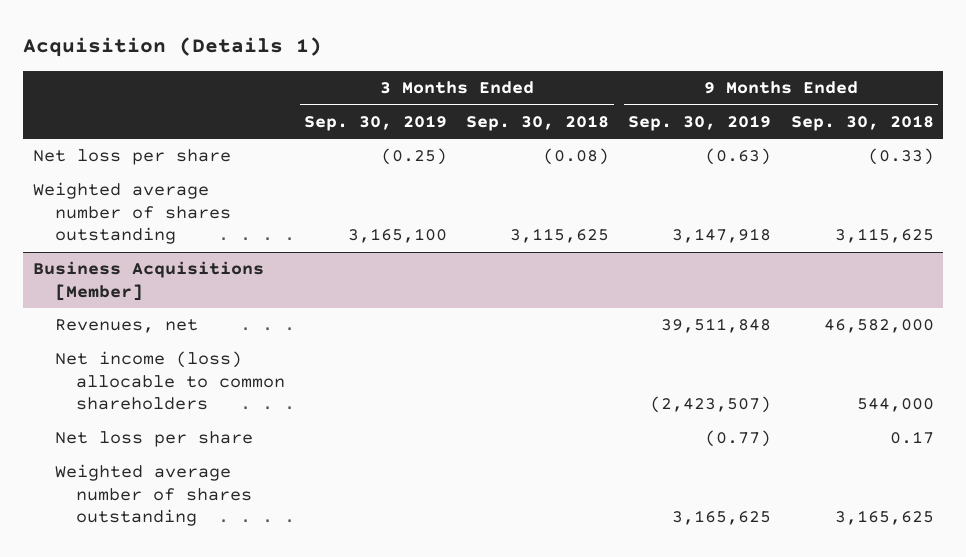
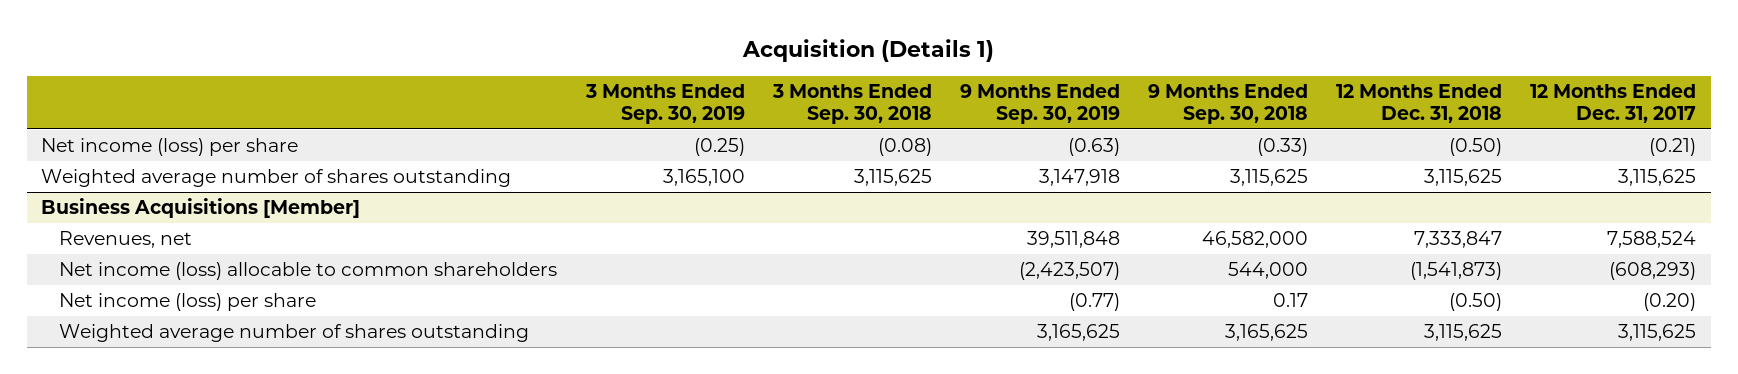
- | 3 Months Ended Sep. 30, 2019 | 3 Months Ended Sep. 30, 2018 | 9 Months Ended Sep. 30, 2019 | 9 Months Ended Sep. 30, 2018
+ | 3 Months Ended Sep. 30, 2019 | 3 Months Ended Sep. 30, 2018 | 9 Months Ended Sep. 30, 2019 | 9 Months Ended Sep. 30, 2018 | 12 Months Ended Dec. 31, 2018 | 12 Months Ended Dec. 31, 2017
- Net loss per share | (0.25) | (0.08) | (0.63) | (0.33)
+ Net income (loss) per share | (0.25) | (0.08) | (0.63) | (0.33) | (0.50) | (0.21)
@ Business Acquisitions [Member]
- Net loss per share | | | (0.77) | 0.17
+ Net income (loss) per share | | | (0.77) | 0.17 | (0.50) | (0.20)

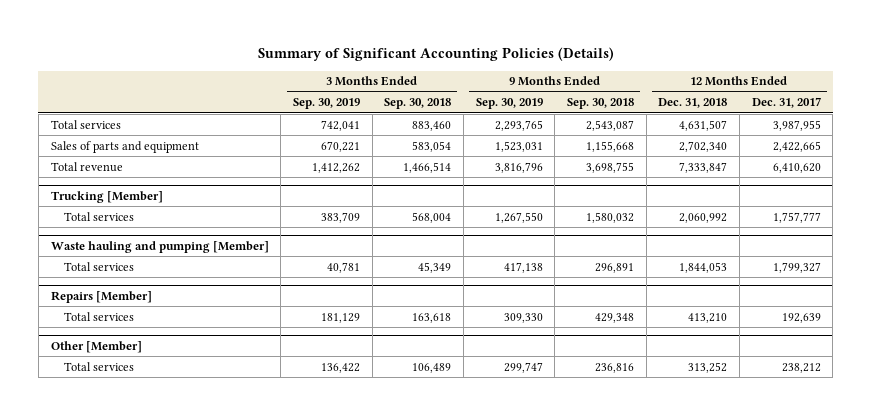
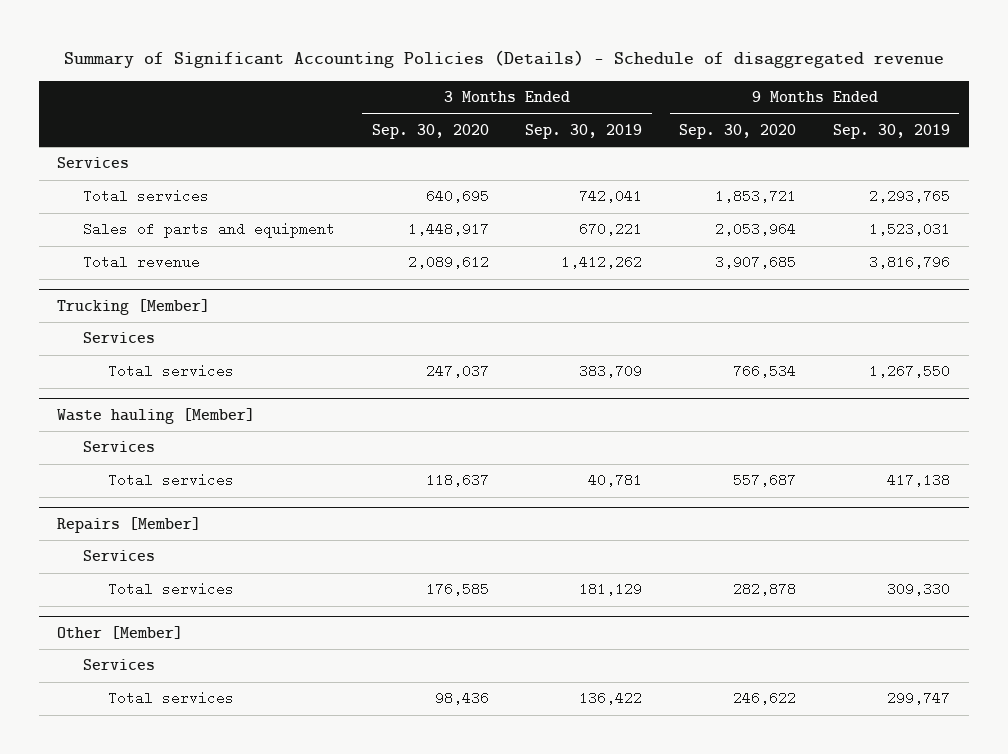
- Summary of Significant Accounting Policies (Details)
+ Summary of Significant Accounting Policies (Details) - Schedule of disaggregated revenue
- | 3 Months Ended Sep. 30, 2019 | 3 Months Ended Sep. 30, 2018 | 9 Months Ended Sep. 30, 2019 | 9 Months Ended Sep. 30, 2018 | 12 Months Ended Dec. 31, 2018 | 12 Months Ended Dec. 31, 2017
+ | 3 Months Ended Sep. 30, 2020 | 3 Months Ended Sep. 30, 2019 | 9 Months Ended Sep. 30, 2020 | 9 Months Ended Sep. 30, 2019
+ Services
@ Trucking [Member]
+ Services
- Waste hauling and pumping [Member]
+ Waste hauling [Member]
+ Services
@ Repairs [Member]
+ Services
@ Other [Member]
+ Services

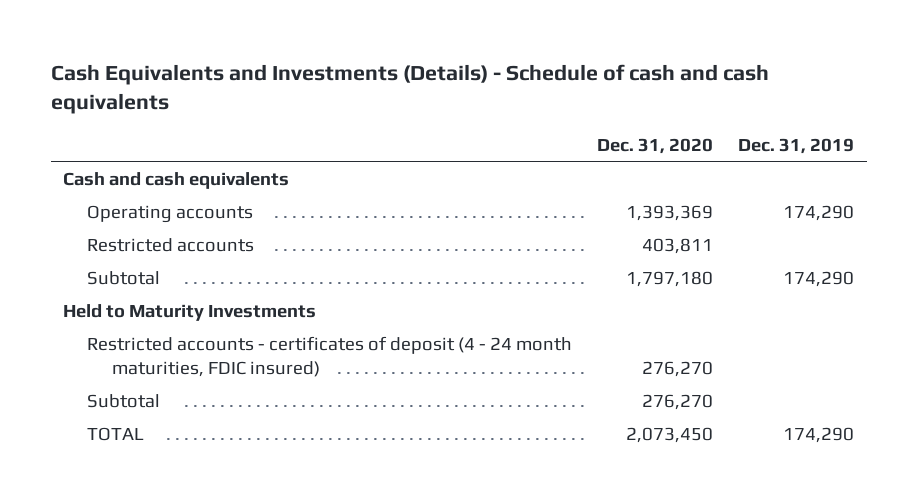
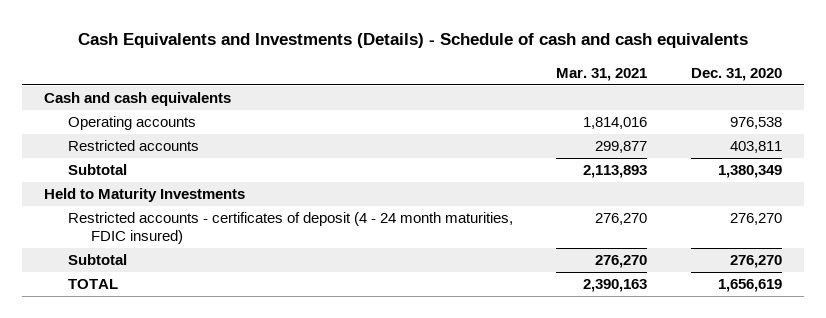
- | Dec. 31, 2020 | Dec. 31, 2019
+ | Mar. 31, 2021 | Dec. 31, 2020
- Operating accounts | 1,393,369 | 174,290
+ Operating accounts | 1,814,016 | 976,538
- Subtotal | 1,797,180 | 174,290
+ Subtotal | 2,113,893 | 1,380,349
- TOTAL | 2,073,450 | 174,290
+ TOTAL | 2,390,163 | 1,656,619

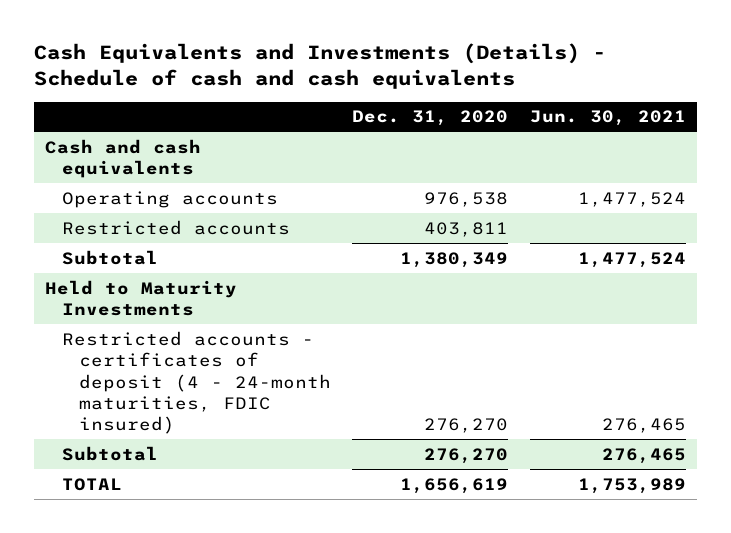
- | Mar. 31, 2021 | Dec. 31, 2020
+ | Dec. 31, 2020 | Jun. 30, 2021
- Restricted accounts - certificates of deposit (4 - 24 month maturities, FDIC insured) | 276,270 | 276,270
+ Restricted accounts - certificates of deposit (4 - 24-month maturities, FDIC insured) | 276,270 | 276,465

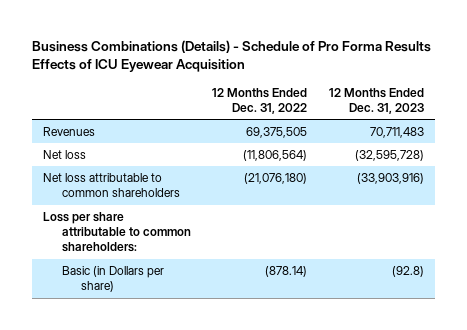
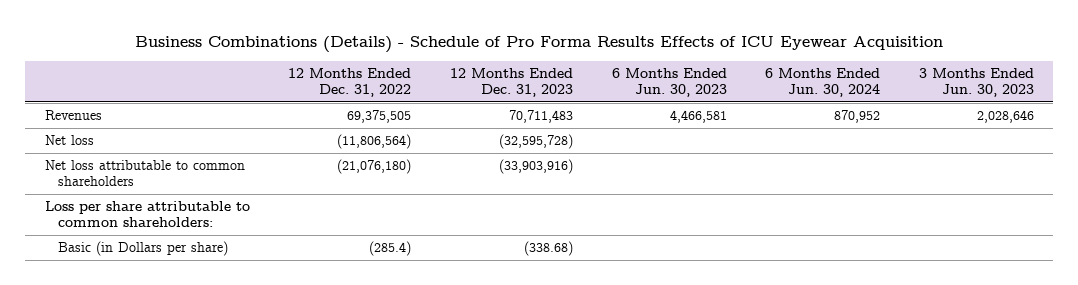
- | 12 Months Ended Dec. 31, 2022 | 12 Months Ended Dec. 31, 2023
+ | 12 Months Ended Dec. 31, 2022 | 12 Months Ended Dec. 31, 2023 | 6 Months Ended Jun. 30, 2023 | 6 Months Ended Jun. 30, 2024 | 3 Months Ended Jun. 30, 2023
- Basic (in Dollars per share) | (878.14) | (92.8)
+ Basic (in Dollars per share) | (285.4) | (338.68) | | |

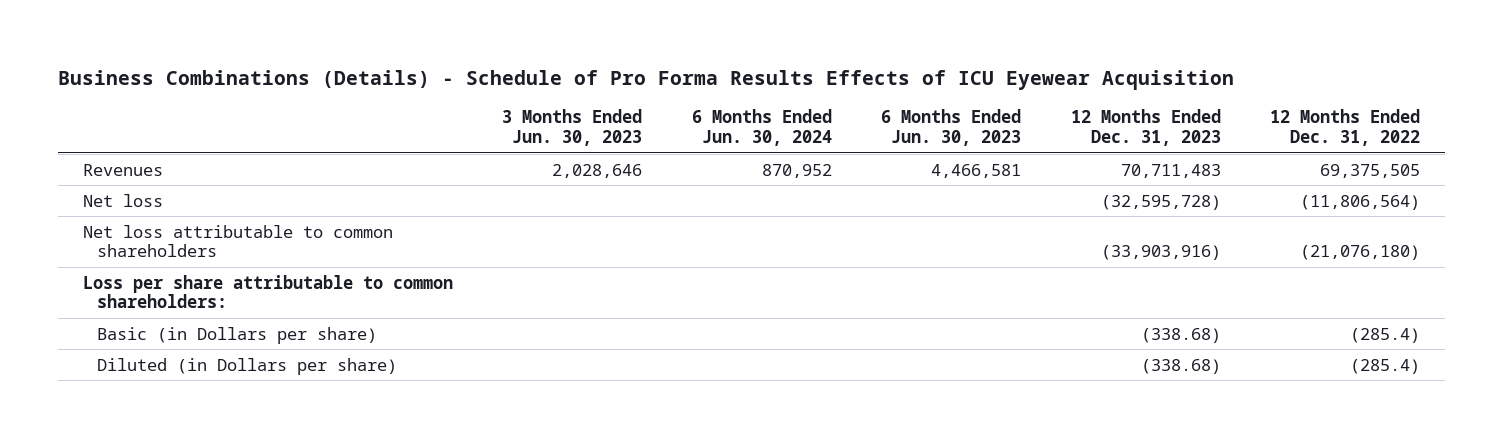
- | 12 Months Ended Dec. 31, 2022 | 12 Months Ended Dec. 31, 2023 | 6 Months Ended Jun. 30, 2023 | 6 Months Ended Jun. 30, 2024 | 3 Months Ended Jun. 30, 2023
+ | 3 Months Ended Jun. 30, 2023 | 6 Months Ended Jun. 30, 2024 | 6 Months Ended Jun. 30, 2023 | 12 Months Ended Dec. 31, 2023 | 12 Months Ended Dec. 31, 2022
+ Diluted (in Dollars per share) | | | | (338.68) | (285.4)

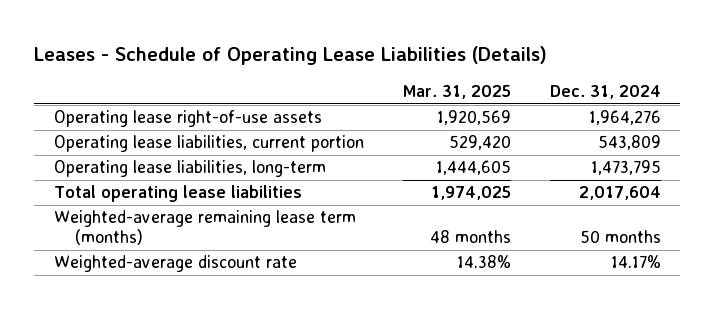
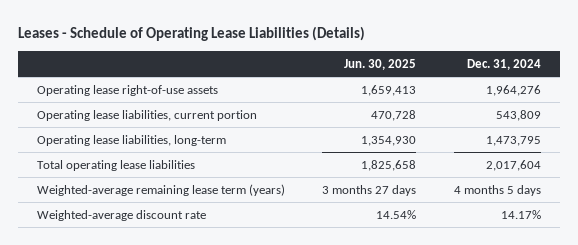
- | Mar. 31, 2025 | Dec. 31, 2024
+ | Jun. 30, 2025 | Dec. 31, 2024
- Weighted-average remaining lease term (months) | 48 months | 50 months
+ Weighted-average remaining lease term (years) | 3 months 27 days | 4 months 5 days

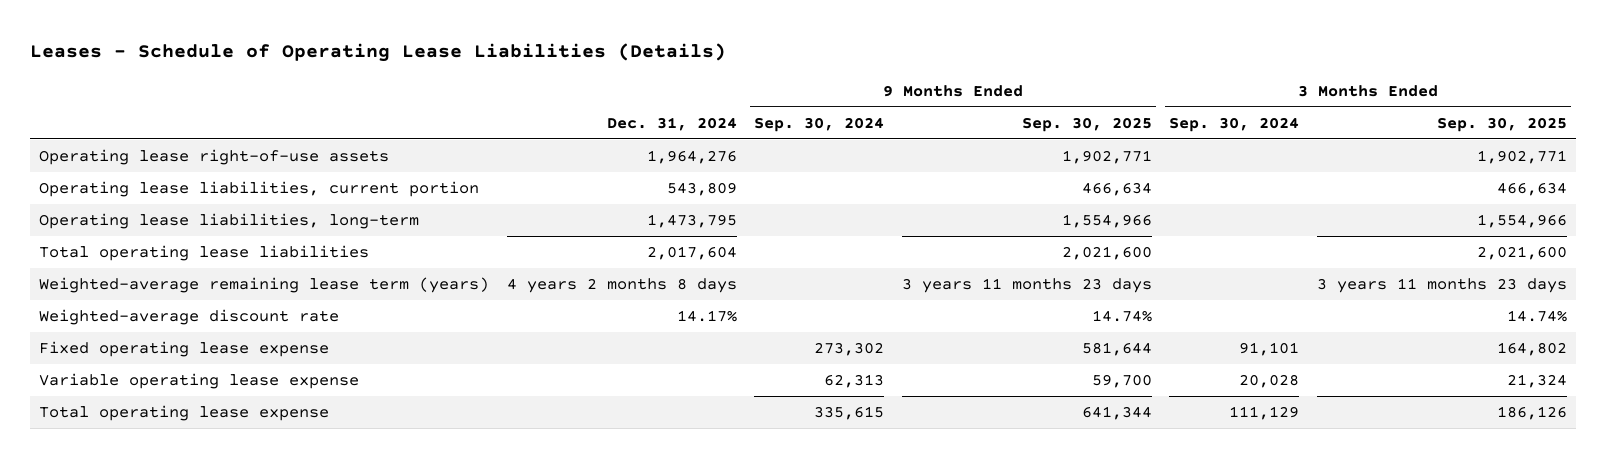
- | Jun. 30, 2025 | Dec. 31, 2024
+ | Dec. 31, 2024 | 9 Months Ended Sep. 30, 2024 | 9 Months Ended Sep. 30, 2025 | 3 Months Ended Sep. 30, 2024 | 3 Months Ended Sep. 30, 2025
- Weighted-average remaining lease term (years) | 3 months 27 days | 4 months 5 days
+ Weighted-average remaining lease term (years) | 4 years 2 months 8 days | | 3 years 11 months 23 days | | 3 years 11 months 23 days
+ Fixed operating lease expense | | 273,302 | 581,644 | 91,101 | 164,802
+ Variable operating lease expense | | 62,313 | 59,700 | 20,028 | 21,324
+ Total operating lease expense | | 335,615 | 641,344 | 111,129 | 186,126

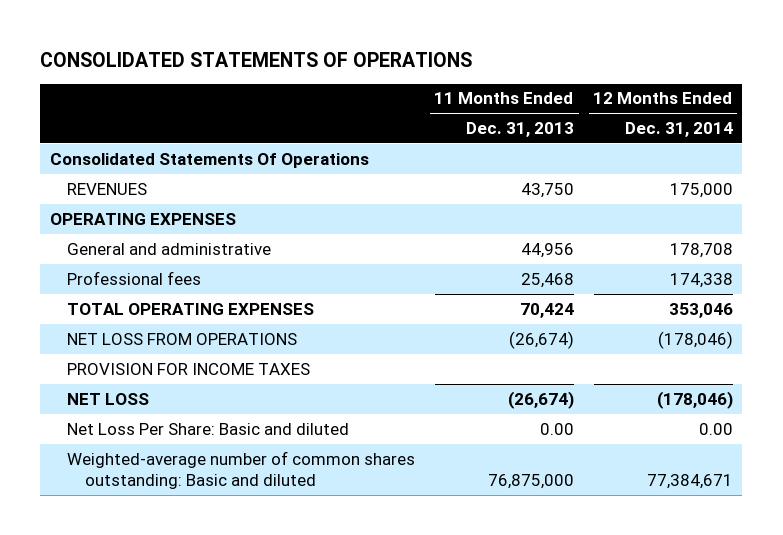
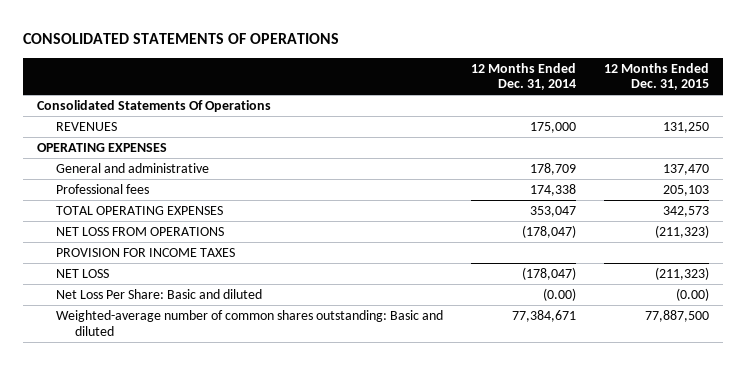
- | 11 Months Ended Dec. 31, 2013 | 12 Months Ended Dec. 31, 2014
+ | 12 Months Ended Dec. 31, 2014 | 12 Months Ended Dec. 31, 2015
- General and administrative | 44,956 | 178,708
+ General and administrative | 178,709 | 137,470
- TOTAL OPERATING EXPENSES | 70,424 | 353,046
- NET LOSS FROM OPERATIONS | (26,674) | (178,046)
+ TOTAL OPERATING EXPENSES | 353,047 | 342,573
+ NET LOSS FROM OPERATIONS | (178,047) | (211,323)
- NET LOSS | (26,674) | (178,046)
- Net Loss Per Share: Basic and diluted | 0.00 | 0.00
+ NET LOSS | (178,047) | (211,323)
+ Net Loss Per Share: Basic and diluted | (0.00) | (0.00)

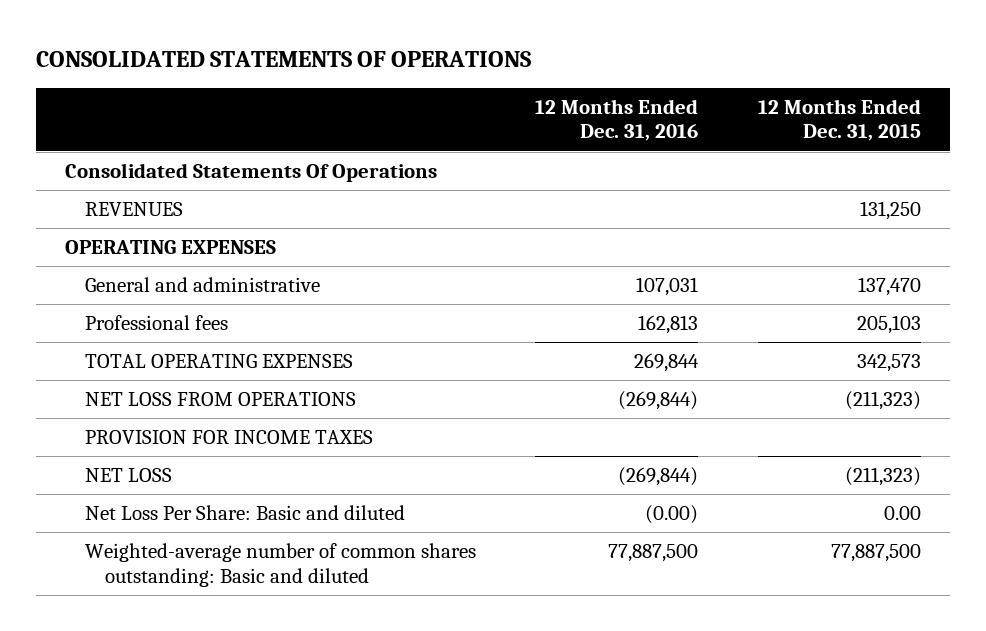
- | 12 Months Ended Dec. 31, 2014 | 12 Months Ended Dec. 31, 2015
+ | 12 Months Ended Dec. 31, 2016 | 12 Months Ended Dec. 31, 2015
- Net Loss Per Share: Basic and diluted | (0.00) | (0.00)
+ Net Loss Per Share: Basic and diluted | (0.00) | 0.00

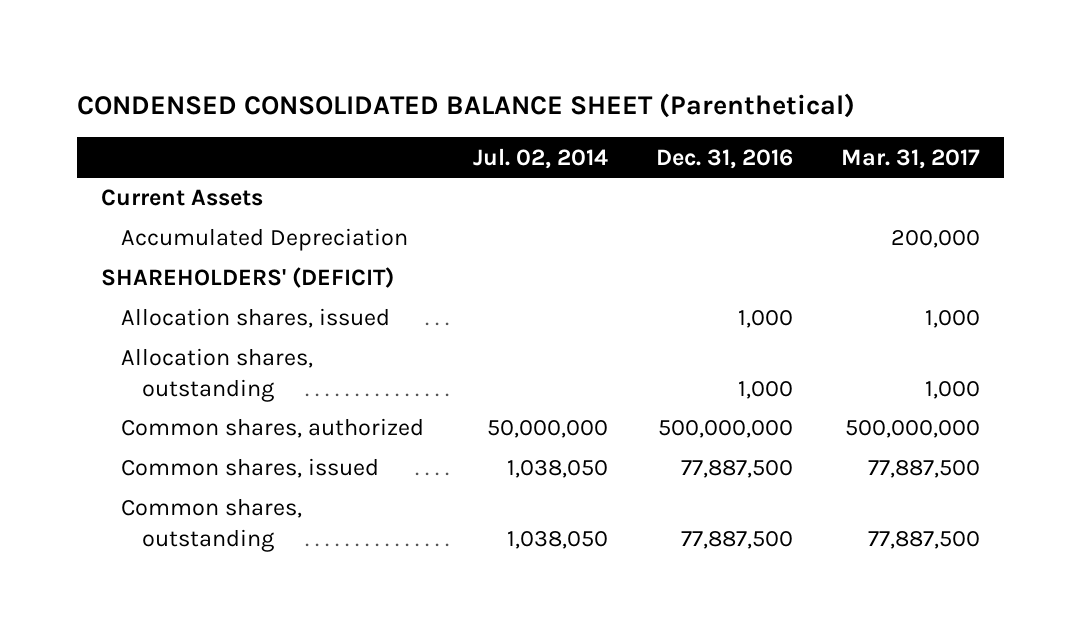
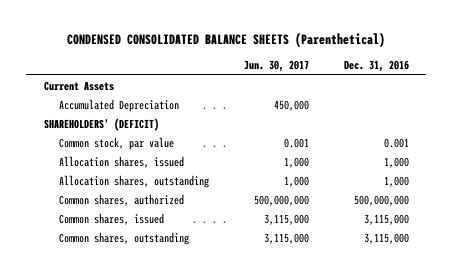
- CONDENSED CONSOLIDATED BALANCE SHEET (Parenthetical)
+ CONDENSED CONSOLIDATED BALANCE SHEETS (Parenthetical)
- | Jul. 02, 2014 | Dec. 31, 2016 | Mar. 31, 2017
+ | Jun. 30, 2017 | Dec. 31, 2016
+ Common stock, par value | 0.001 | 0.001
- Common shares, issued | 1,038,050 | 77,887,500 | 77,887,500
- Common shares, outstanding | 1,038,050 | 77,887,500 | 77,887,500
+ Common shares, issued | 3,115,000 | 3,115,000
+ Common shares, outstanding | 3,115,000 | 3,115,000

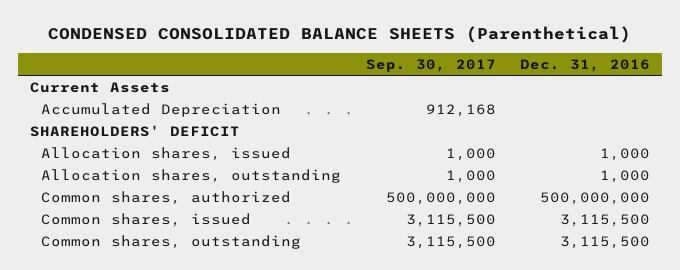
- | Jun. 30, 2017 | Dec. 31, 2016
+ | Sep. 30, 2017 | Dec. 31, 2016
- SHAREHOLDERS' (DEFICIT)
- Common stock, par value | 0.001 | 0.001
+ SHAREHOLDERS' DEFICIT
- Common shares, issued | 3,115,000 | 3,115,000
- Common shares, outstanding | 3,115,000 | 3,115,000
+ Common shares, issued | 3,115,500 | 3,115,500
+ Common shares, outstanding | 3,115,500 | 3,115,500

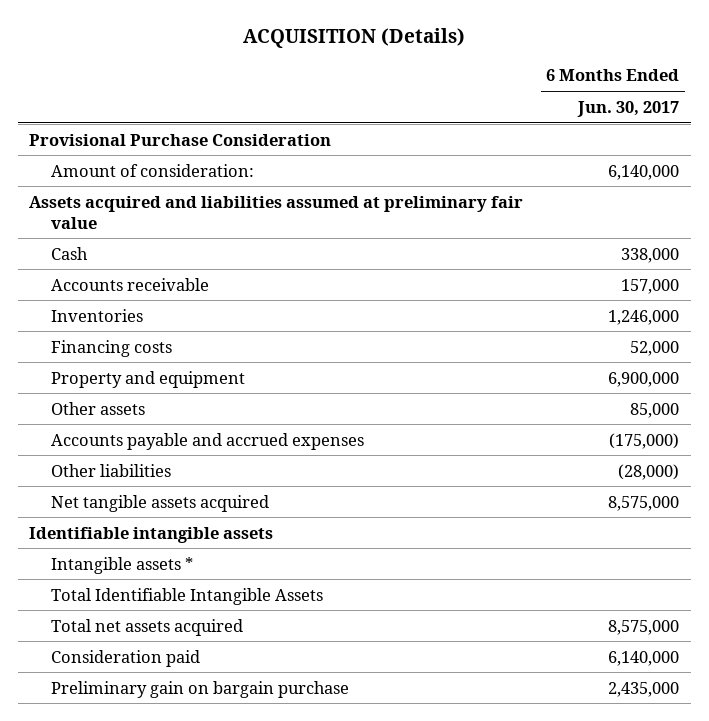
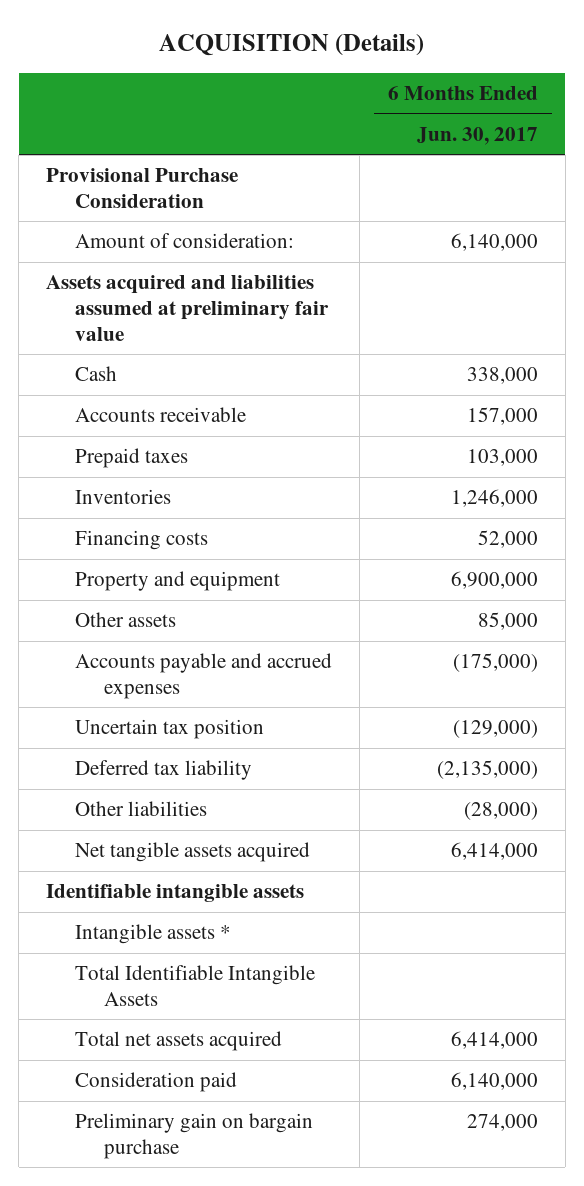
+ Prepaid taxes | 103,000
+ Uncertain tax position | (129,000)
+ Deferred tax liability | (2,135,000)
- Net tangible assets acquired | 8,575,000
+ Net tangible assets acquired | 6,414,000
- Total net assets acquired | 8,575,000
+ Total net assets acquired | 6,414,000
- Preliminary gain on bargain purchase | 2,435,000
+ Preliminary gain on bargain purchase | 274,000

